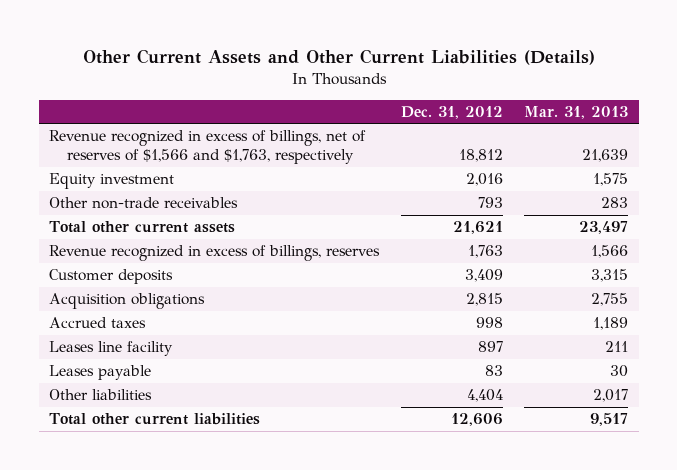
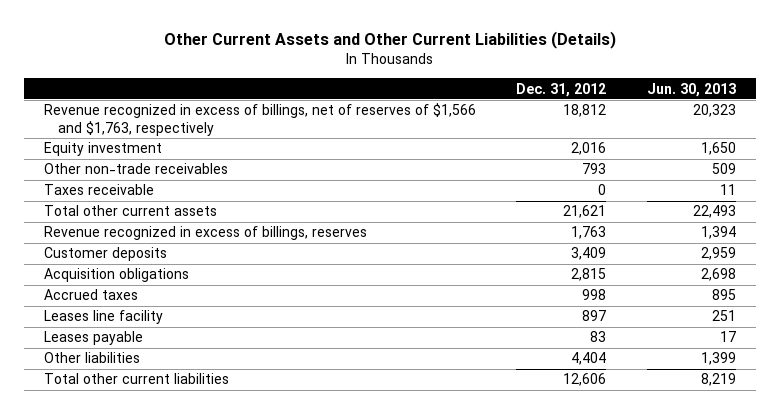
- | Dec. 31, 2012 | Mar. 31, 2013
+ | Dec. 31, 2012 | Jun. 30, 2013
+ Taxes receivable | 0 | 11

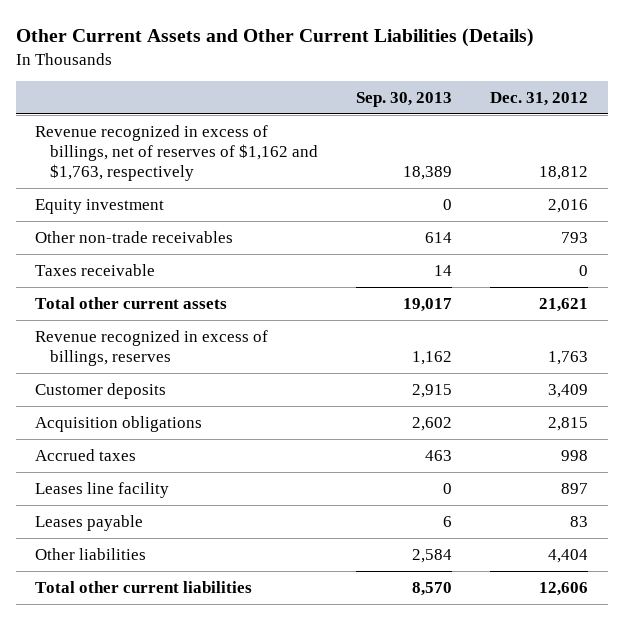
- | Dec. 31, 2012 | Jun. 30, 2013
+ | Sep. 30, 2013 | Dec. 31, 2012
- Revenue recognized in excess of billings, net of reserves of $1,566 and $1,763, respectively | 18,812 | 20,323
+ Revenue recognized in excess of billings, net of reserves of $1,162 and $1,763, respectively | 18,389 | 18,812

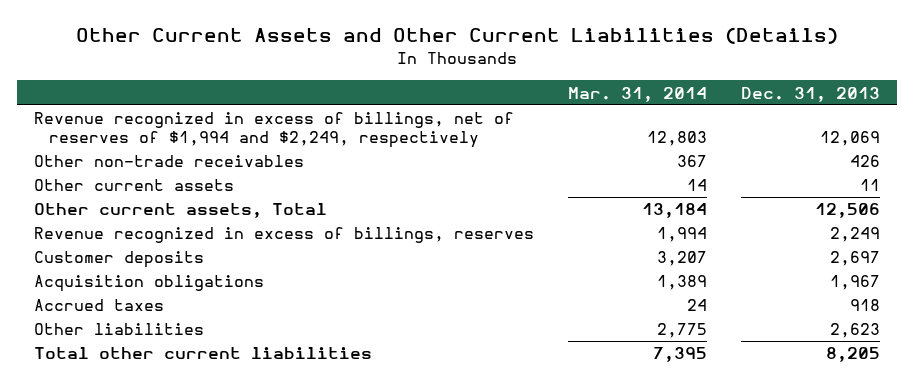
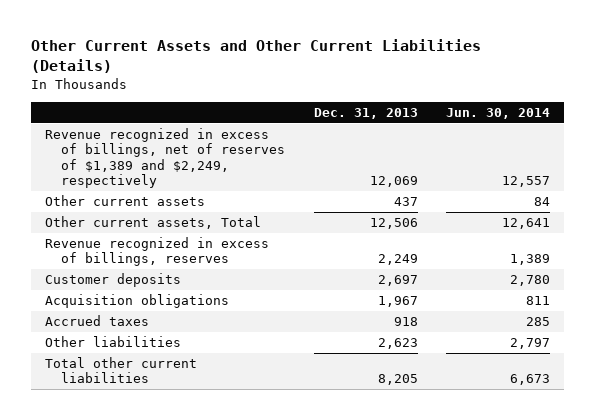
- | Mar. 31, 2014 | Dec. 31, 2013
+ | Dec. 31, 2013 | Jun. 30, 2014
- Revenue recognized in excess of billings, net of reserves of $1,994 and $2,249, respectively | 12,803 | 12,069
- Other non-trade receivables | 367 | 426
- Other current assets | 14 | 11
+ Revenue recognized in excess of billings, net of reserves of $1,389 and $2,249, respectively | 12,069 | 12,557
+ Other current assets | 437 | 84

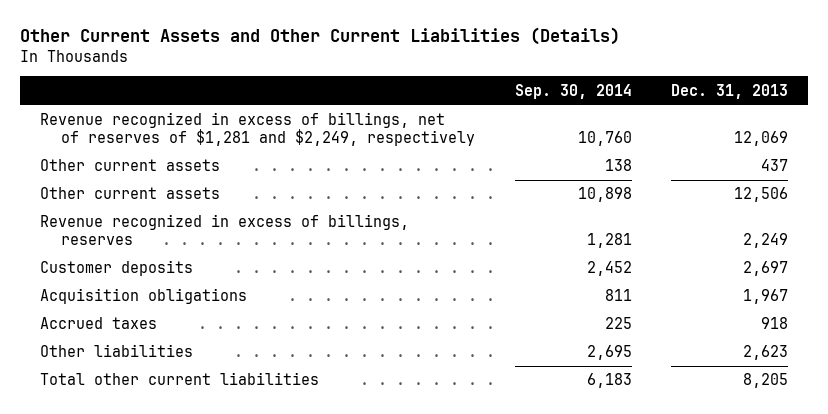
- | Dec. 31, 2013 | Jun. 30, 2014
+ | Sep. 30, 2014 | Dec. 31, 2013
- Revenue recognized in excess of billings, net of reserves of $1,389 and $2,249, respectively | 12,069 | 12,557
+ Revenue recognized in excess of billings, net of reserves of $1,281 and $2,249, respectively | 10,760 | 12,069
- Other current assets, Total | 12,506 | 12,641
+ Other current assets | 10,898 | 12,506

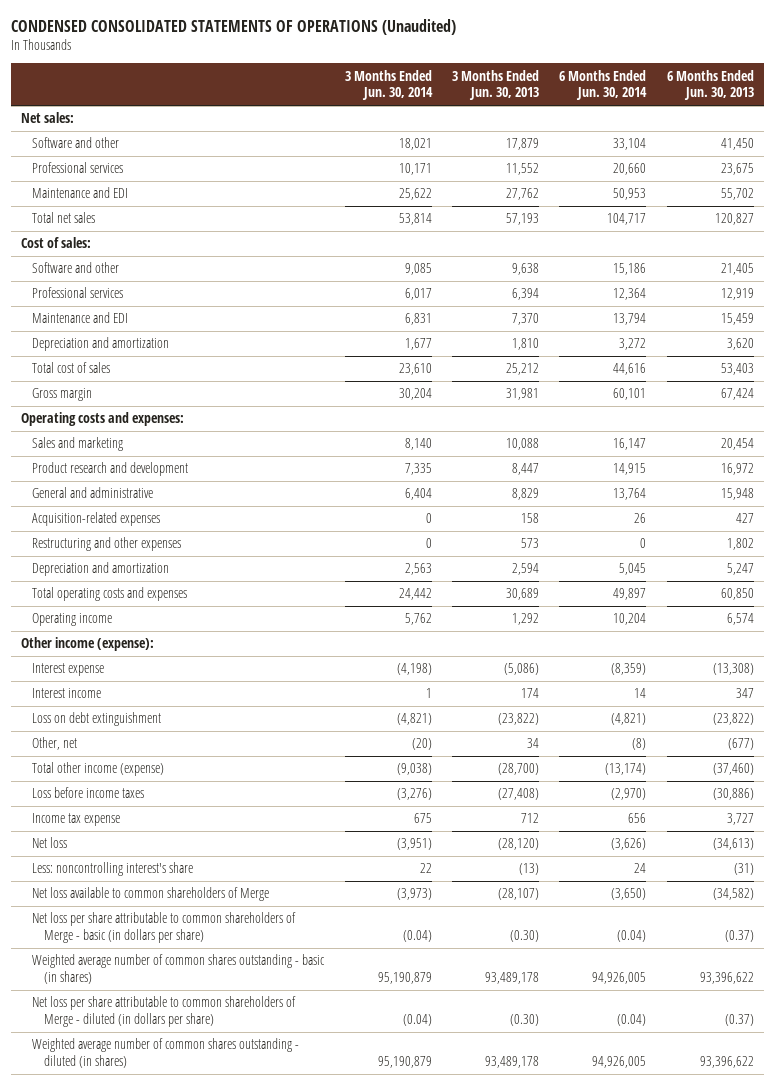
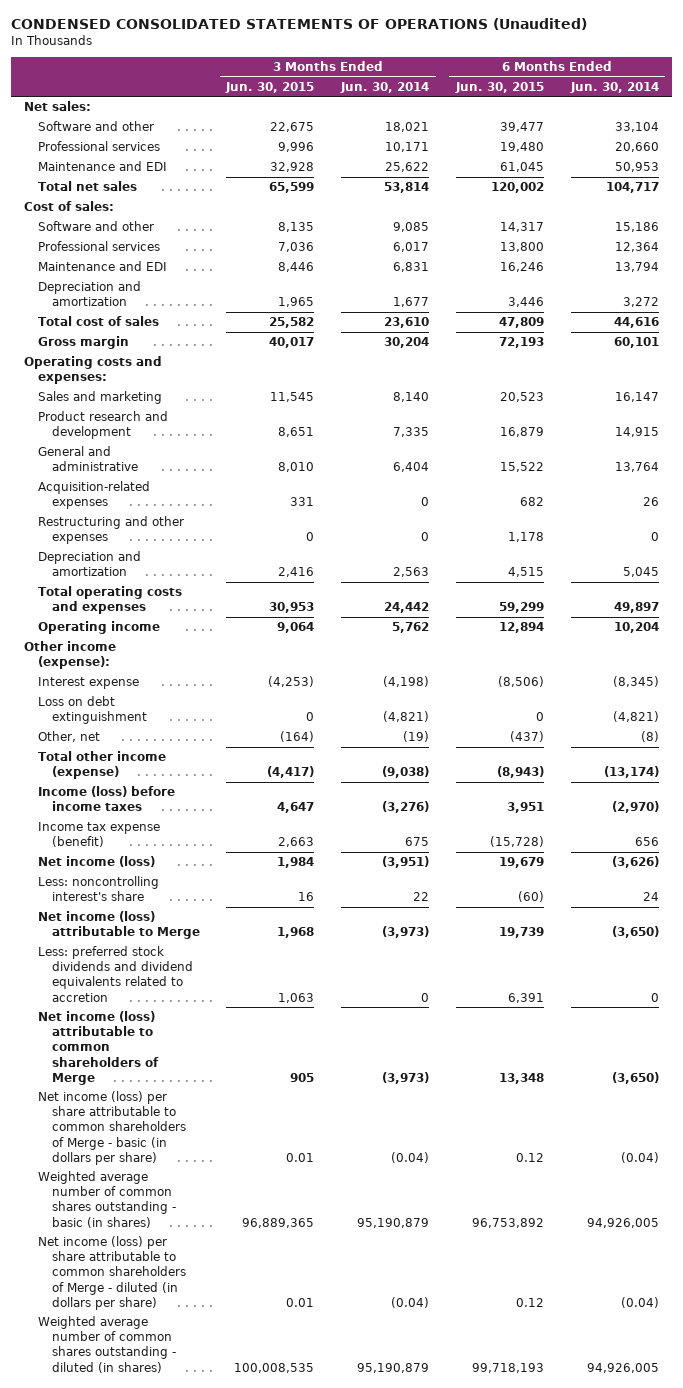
- | 3 Months Ended Jun. 30, 2014 | 3 Months Ended Jun. 30, 2013 | 6 Months Ended Jun. 30, 2014 | 6 Months Ended Jun. 30, 2013
+ | 3 Months Ended Jun. 30, 2015 | 3 Months Ended Jun. 30, 2014 | 6 Months Ended Jun. 30, 2015 | 6 Months Ended Jun. 30, 2014
- Interest expense | (4,198) | (5,086) | (8,359) | (13,308)
- Interest income | 1 | 174 | 14 | 347
+ Interest expense | (4,253) | (4,198) | (8,506) | (8,345)
- Other, net | (20) | 34 | (8) | (677)
+ Other, net | (164) | (19) | (437) | (8)
- Loss before income taxes | (3,276) | (27,408) | (2,970) | (30,886)
- Income tax expense | 675 | 712 | 656 | 3,727
- Net loss | (3,951) | (28,120) | (3,626) | (34,613)
+ Income (loss) before income taxes | 4,647 | (3,276) | 3,951 | (2,970)
+ Income tax expense (benefit) | 2,663 | 675 | (15,728) | 656
+ Net income (loss) | 1,984 | (3,951) | 19,679 | (3,626)
- Net loss available to common shareholders of Merge | (3,973) | (28,107) | (3,650) | (34,582)
- Net loss per share attributable to common shareholders of Merge - basic (in dollars per share) | (0.04) | (0.30) | (0.04) | (0.37)
+ Net income (loss) attributable to Merge | 1,968 | (3,973) | 19,739 | (3,650)
+ Less: preferred stock dividends and dividend equivalents related to accretion | 1,063 | 0 | 6,391 | 0
+ Net income (loss) attributable to common shareholders of Merge | 905 | (3,973) | 13,348 | (3,650)
+ Net income (loss) per share attributable to common shareholders of Merge - basic (in dollars per share) | 0.01 | (0.04) | 0.12 | (0.04)
- Net loss per share attributable to common shareholders of Merge - diluted (in dollars per share) | (0.04) | (0.30) | (0.04) | (0.37)
+ Net income (loss) per share attributable to common shareholders of Merge - diluted (in dollars per share) | 0.01 | (0.04) | 0.12 | (0.04)

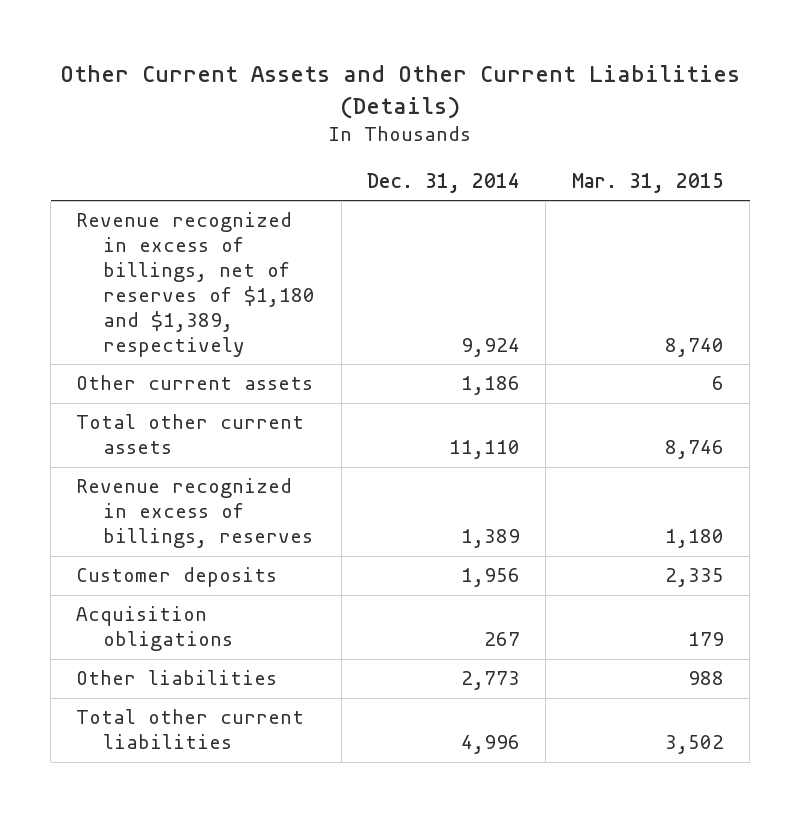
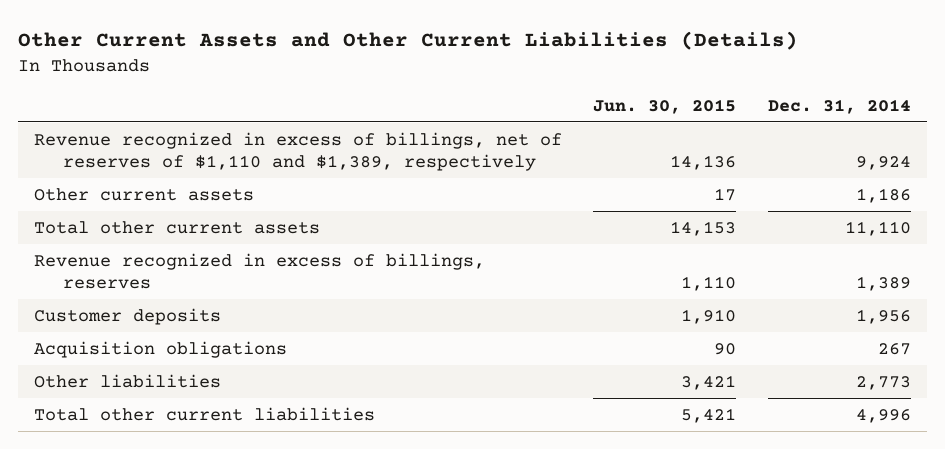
- | Dec. 31, 2014 | Mar. 31, 2015
+ | Jun. 30, 2015 | Dec. 31, 2014
- Revenue recognized in excess of billings, net of reserves of $1,180 and $1,389, respectively | 9,924 | 8,740
+ Revenue recognized in excess of billings, net of reserves of $1,110 and $1,389, respectively | 14,136 | 9,924

